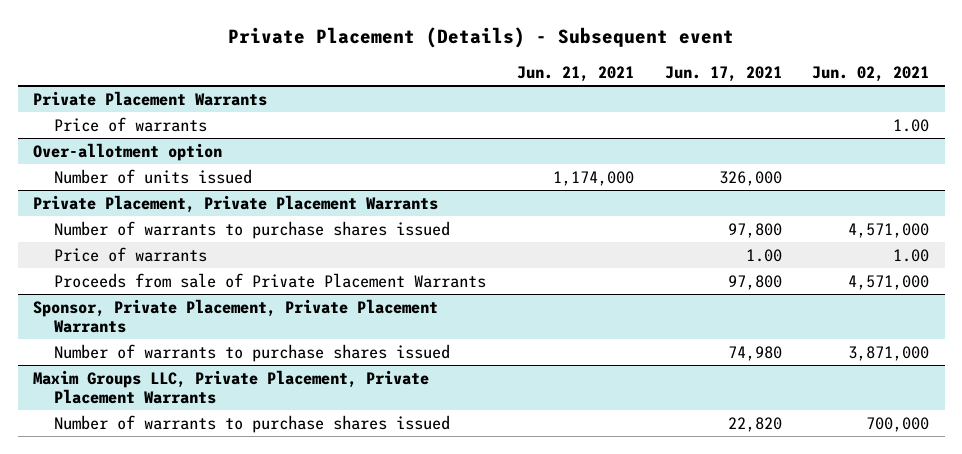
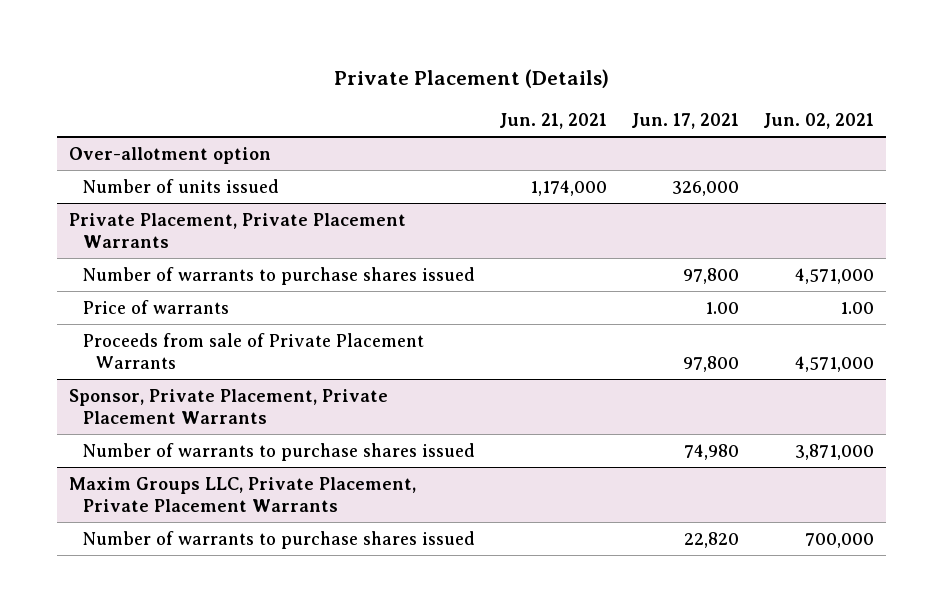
- Private Placement (Details) - Subsequent event
+ Private Placement (Details)
- Private Placement Warrants
- Price of warrants | | | 1.00

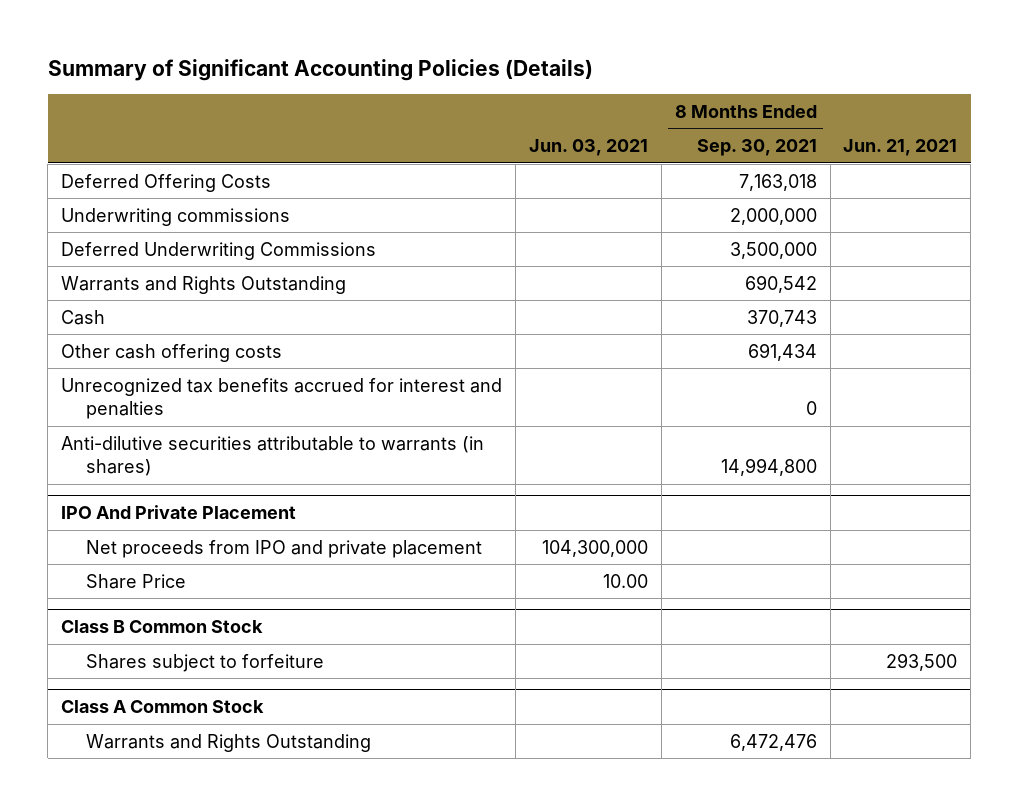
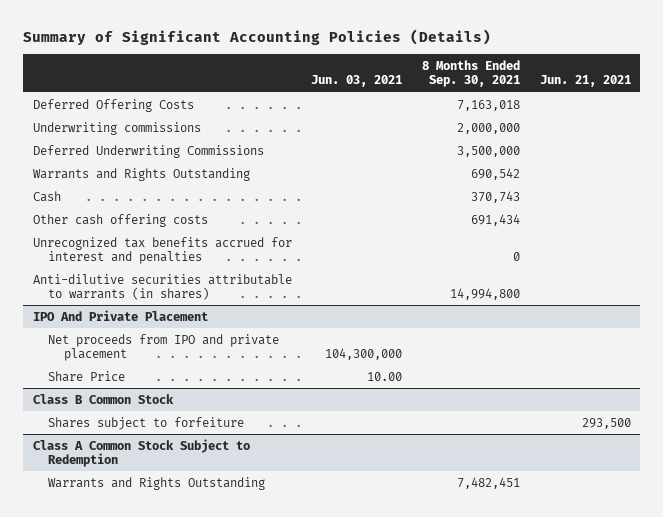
- Class A Common Stock
- Warrants and Rights Outstanding | | 6,472,476 |
+ Class A Common Stock Subject to Redemption
+ Warrants and Rights Outstanding | | 7,482,451 |

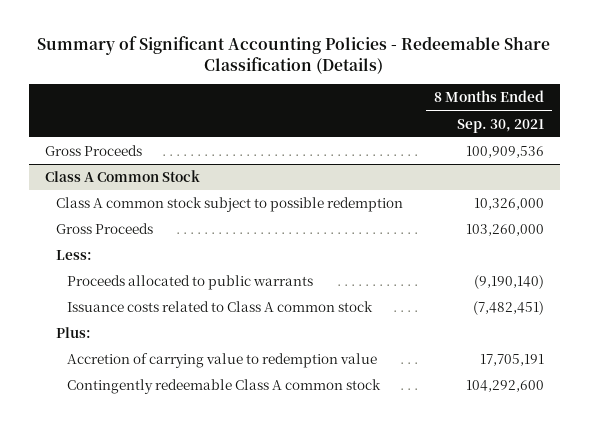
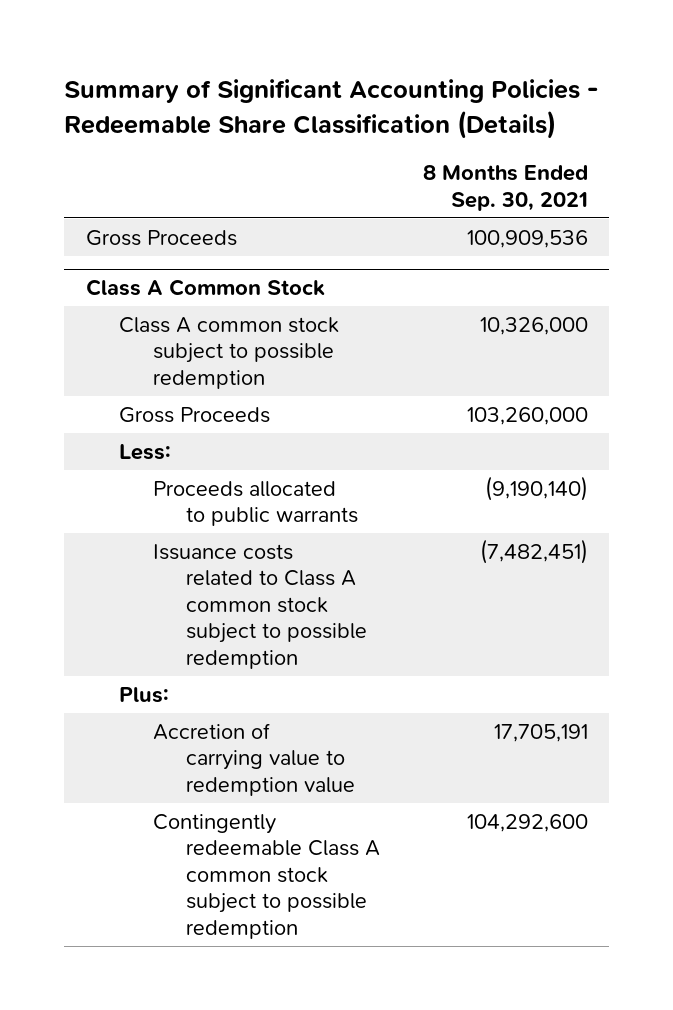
@ Class A Common Stock
- Issuance costs related to Class A common stock | (7,482,451)
+ Issuance costs related to Class A common stock subject to possible redemption | (7,482,451)
- Contingently redeemable Class A common stock | 104,292,600
+ Contingently redeemable Class A common stock subject to possible redemption | 104,292,600

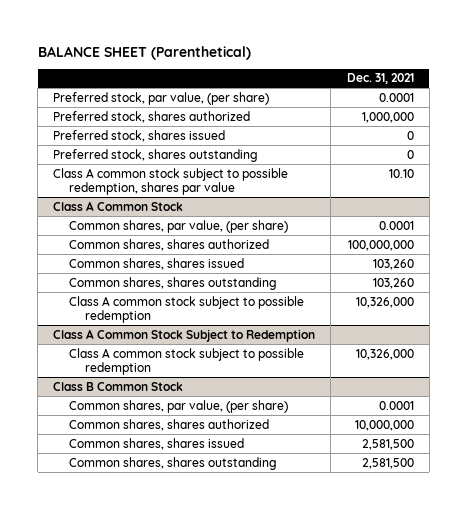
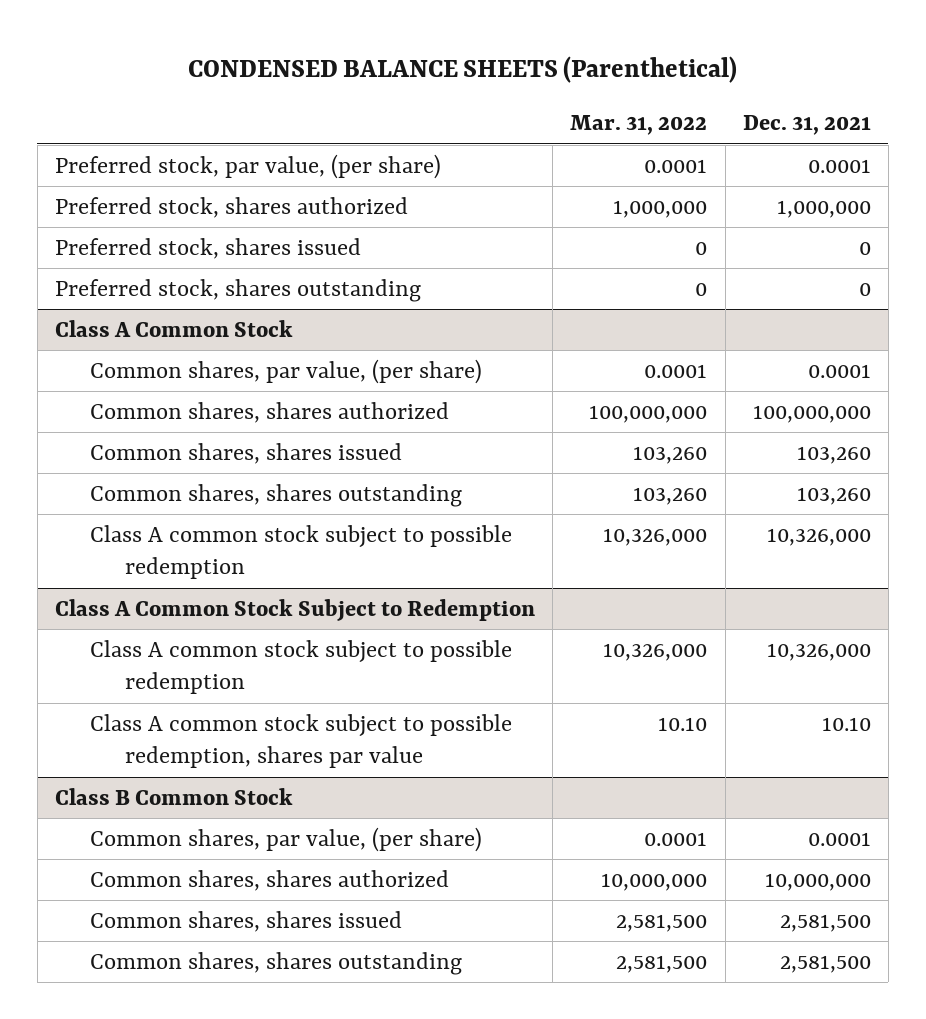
- BALANCE SHEET (Parenthetical)
+ CONDENSED BALANCE SHEETS (Parenthetical)
- | Dec. 31, 2021
+ | Mar. 31, 2022 | Dec. 31, 2021
- Class A common stock subject to possible redemption, shares par value | 10.10
@ Class A Common Stock Subject to Redemption
+ Class A common stock subject to possible redemption, shares par value | 10.10 | 10.10

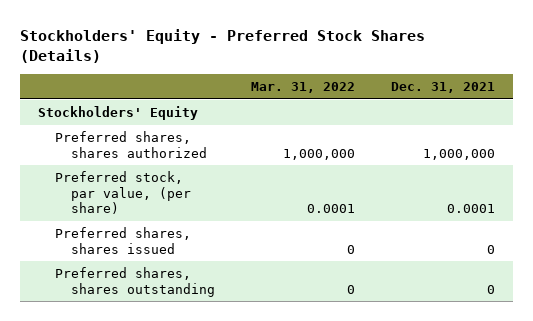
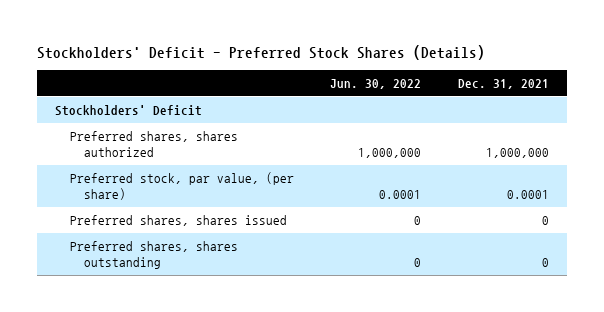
- Stockholders' Equity - Preferred Stock Shares (Details)
+ Stockholders' Deficit - Preferred Stock Shares (Details)
- | Mar. 31, 2022 | Dec. 31, 2021
+ | Jun. 30, 2022 | Dec. 31, 2021
- Stockholders' Equity
+ Stockholders' Deficit

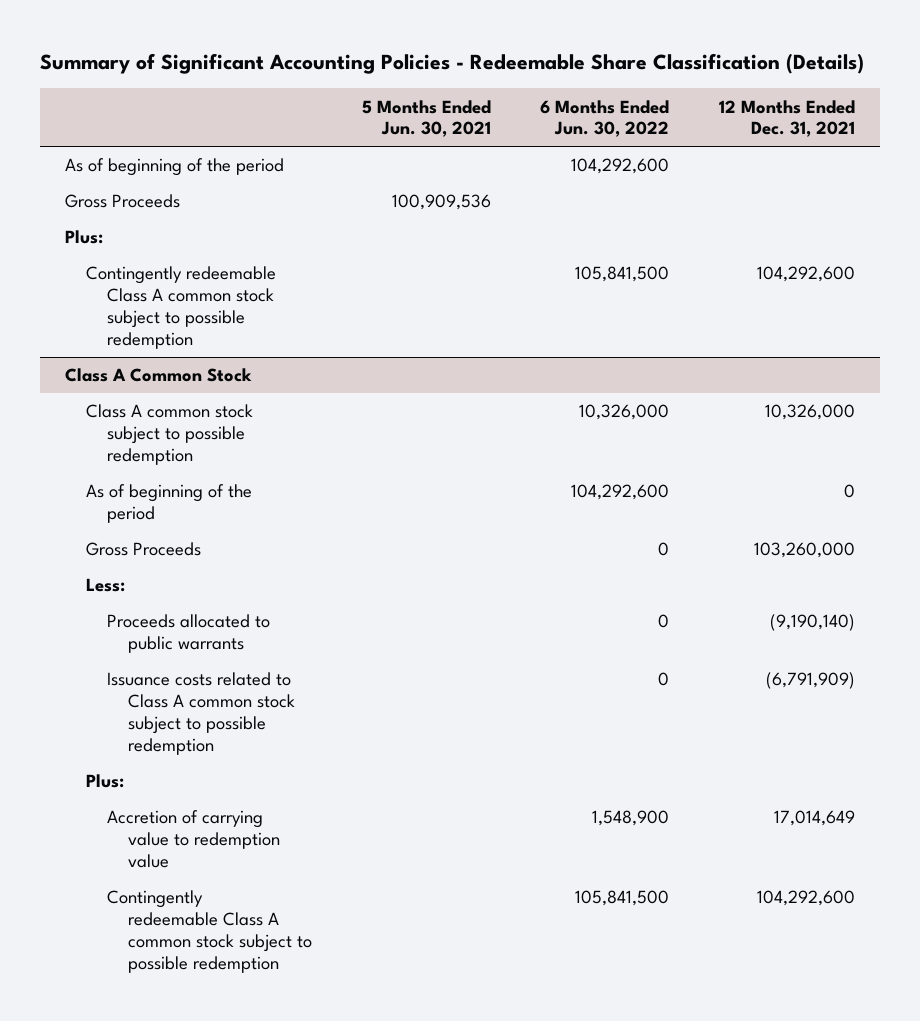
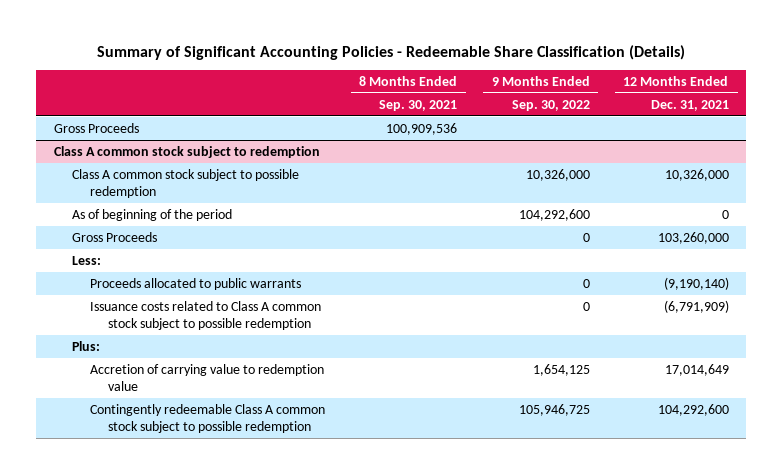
- | 5 Months Ended Jun. 30, 2021 | 6 Months Ended Jun. 30, 2022 | 12 Months Ended Dec. 31, 2021
+ | 8 Months Ended Sep. 30, 2021 | 9 Months Ended Sep. 30, 2022 | 12 Months Ended Dec. 31, 2021
- As of beginning of the period | | 104,292,600 |
- Plus:
- Contingently redeemable Class A common stock subject to possible redemption | | 105,841,500 | 104,292,600
- Class A Common Stock
+ Class A common stock subject to redemption

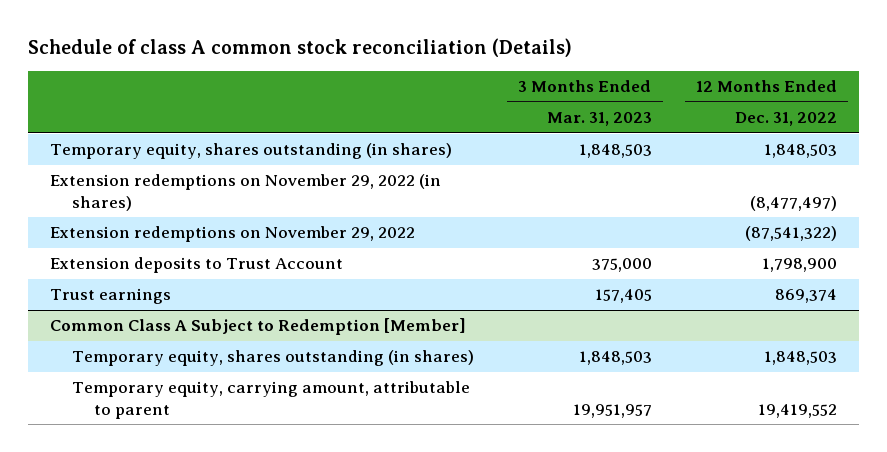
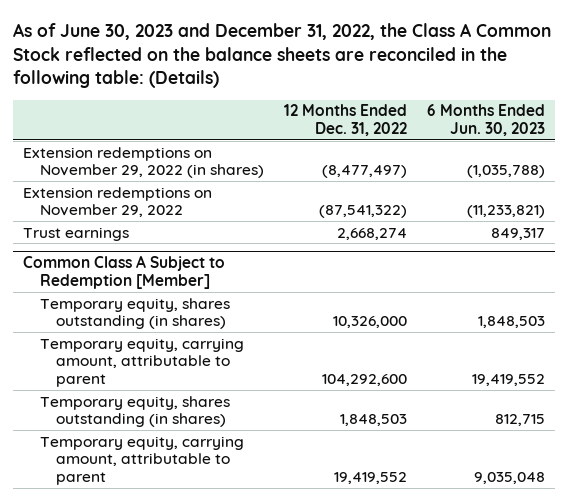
- Schedule of class A common stock reconciliation (Details)
+ As of June 30, 2023 and December 31, 2022, the Class A Common Stock reflected on the balance sheets are reconciled in the following table: (Details)
- | 3 Months Ended Mar. 31, 2023 | 12 Months Ended Dec. 31, 2022
+ | 12 Months Ended Dec. 31, 2022 | 6 Months Ended Jun. 30, 2023
- Temporary equity, shares outstanding (in shares) | 1,848,503 | 1,848,503
- Extension deposits to Trust Account | 375,000 | 1,798,900
- Trust earnings | 157,405 | 869,374
+ Trust earnings | 2,668,274 | 849,317
@ Common Class A Subject to Redemption [Member]
+ Temporary equity, shares outstanding (in shares) | 10,326,000 | 1,848,503
+ Temporary equity, carrying amount, attributable to parent | 104,292,600 | 19,419,552

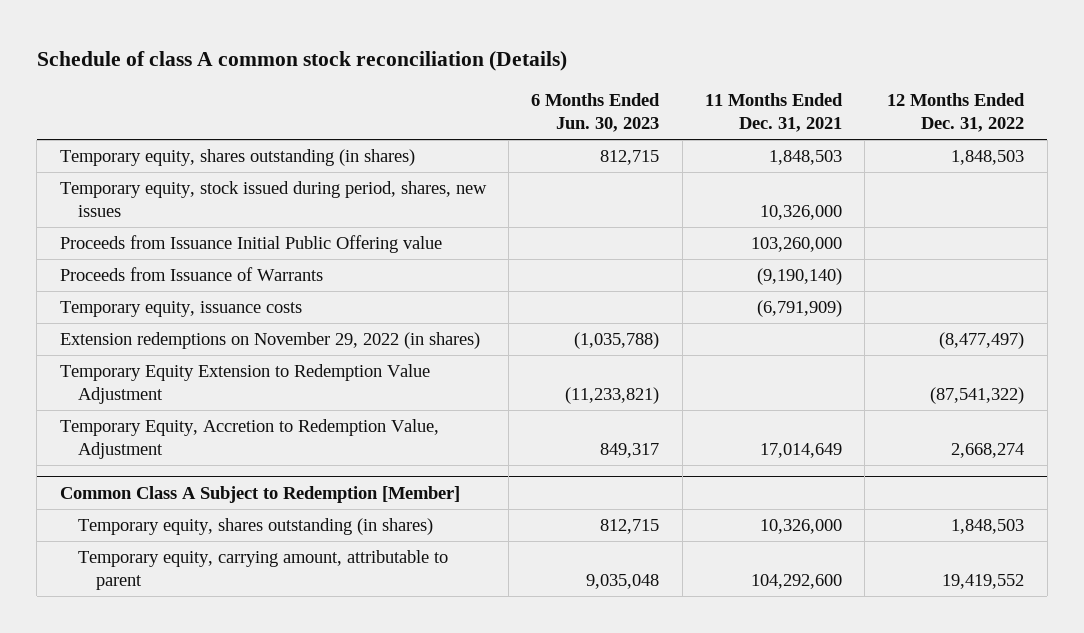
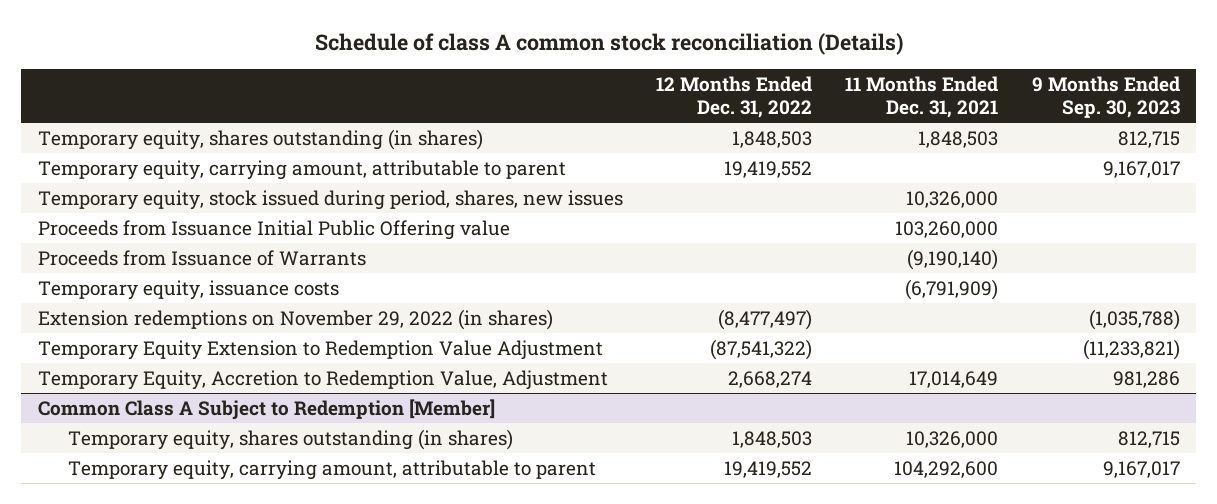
- | 6 Months Ended Jun. 30, 2023 | 11 Months Ended Dec. 31, 2021 | 12 Months Ended Dec. 31, 2022
+ | 12 Months Ended Dec. 31, 2022 | 11 Months Ended Dec. 31, 2021 | 9 Months Ended Sep. 30, 2023
+ Temporary equity, carrying amount, attributable to parent | 19,419,552 | | 9,167,017

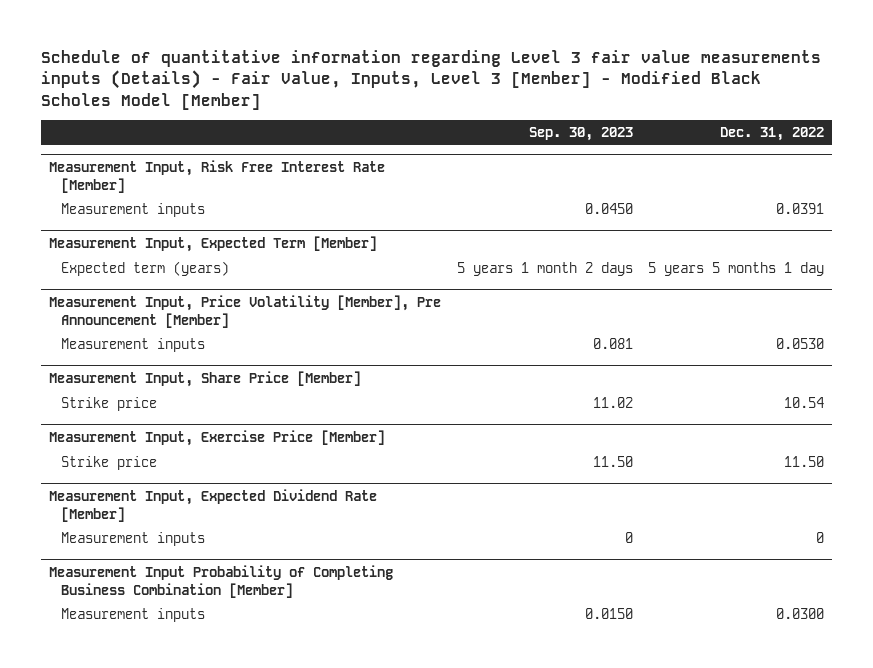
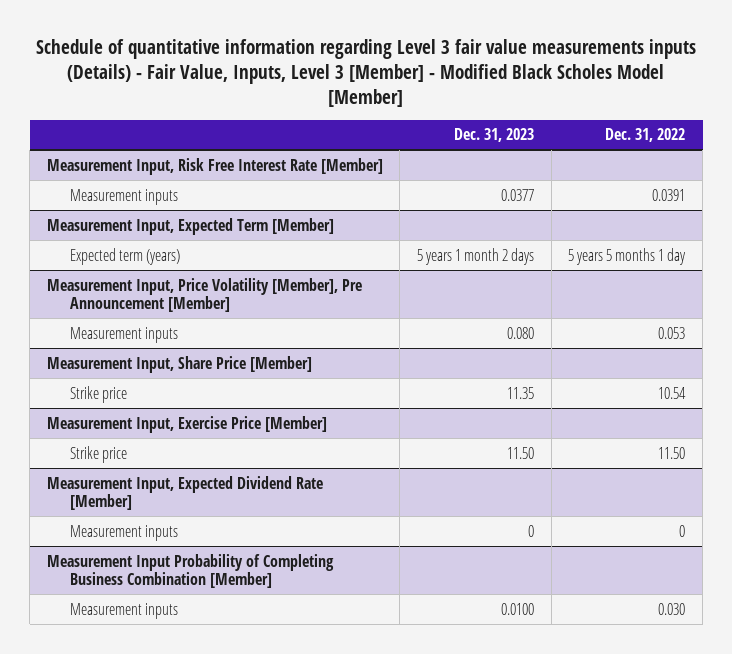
- | Sep. 30, 2023 | Dec. 31, 2022
+ | Dec. 31, 2023 | Dec. 31, 2022
@ Measurement Input, Price Volatility [Member], Pre Announcement [Member]
- Measurement inputs | 0.081 | 0.0530
+ Measurement inputs | 0.080 | 0.053
@ Measurement Input Probability of Completing Business Combination [Member]
- Measurement inputs | 0.0150 | 0.0300
+ Measurement inputs | 0.0100 | 0.030

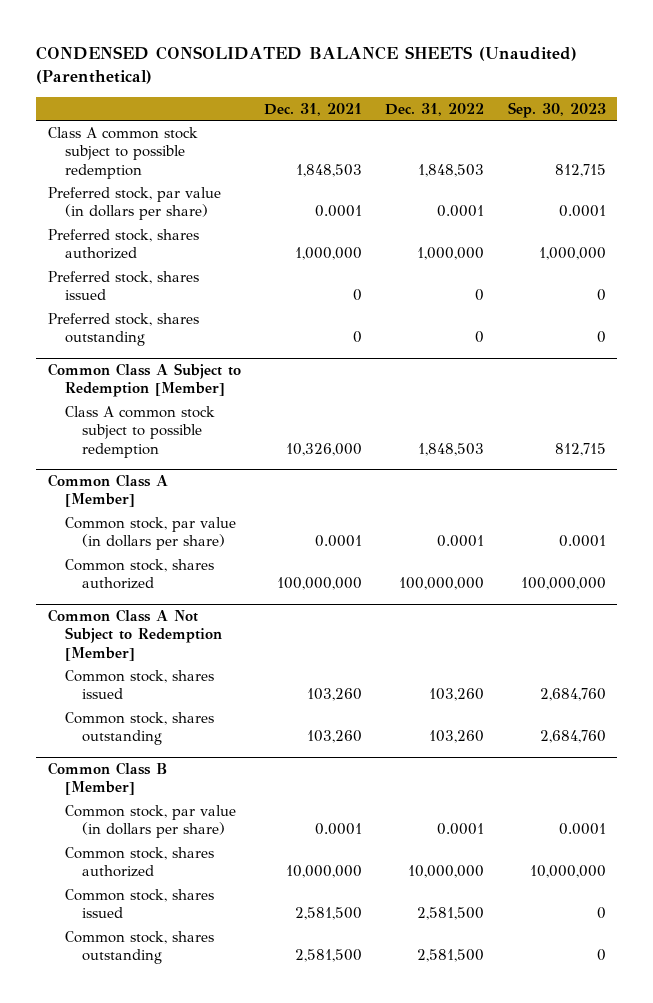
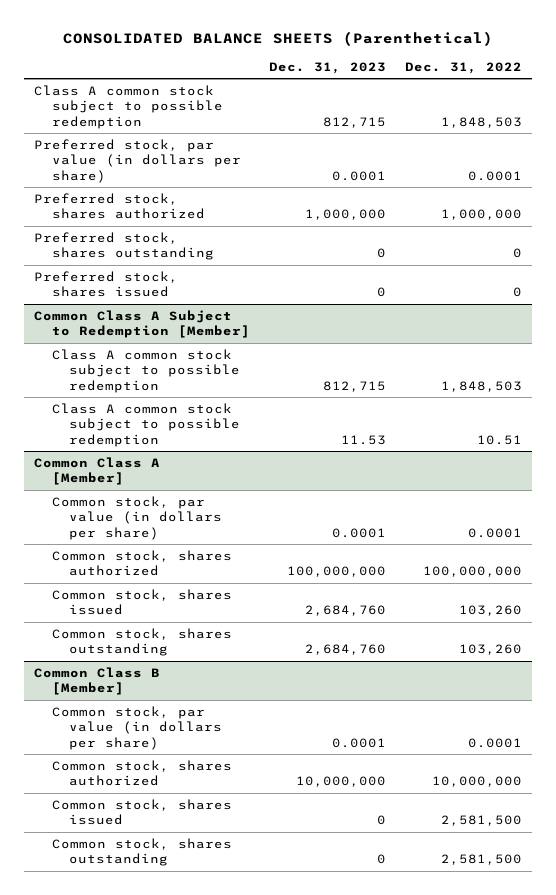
- CONDENSED CONSOLIDATED BALANCE SHEETS (Unaudited) (Parenthetical)
+ CONSOLIDATED BALANCE SHEETS (Parenthetical)
- | Dec. 31, 2021 | Dec. 31, 2022 | Sep. 30, 2023
+ | Dec. 31, 2023 | Dec. 31, 2022
moved down: Preferred stock, shares issued | 0 | 0
@ Common Class A Subject to Redemption [Member]
+ Class A common stock subject to possible redemption | 11.53 | 10.51
- Common Class A Not Subject to Redemption [Member]

